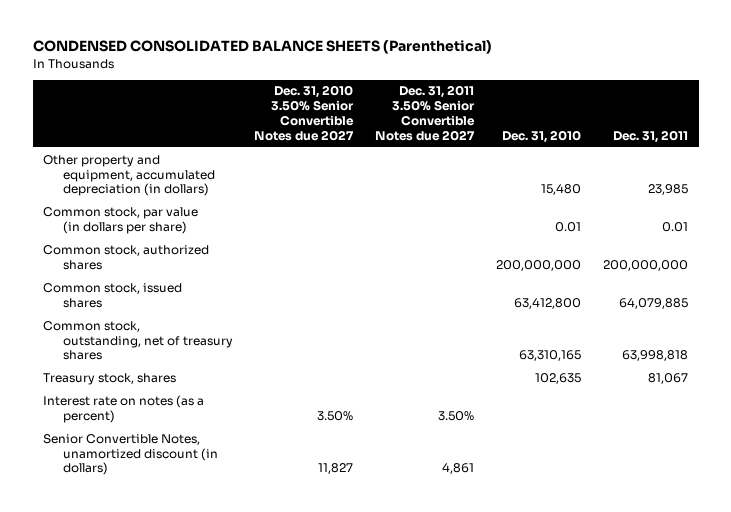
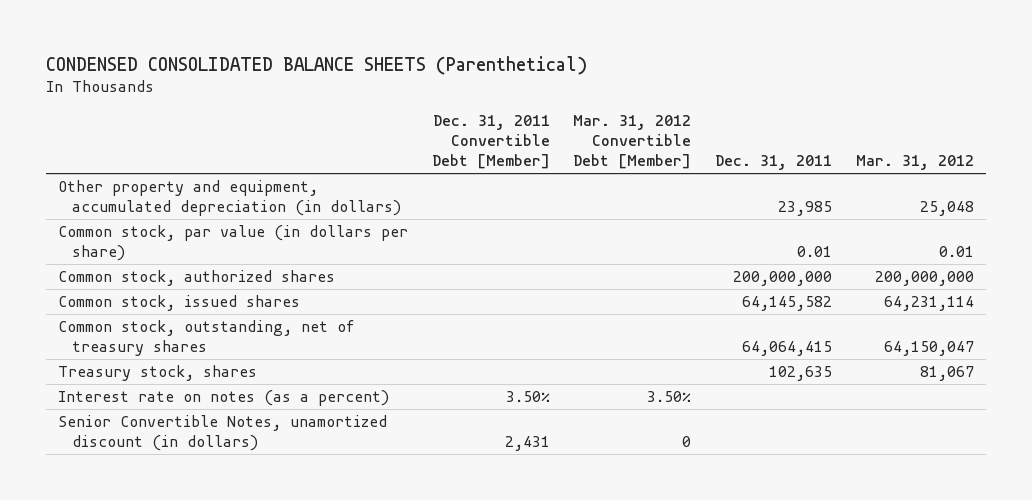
- | Dec. 31, 2010 3.50% Senior Convertible Notes due 2027 | Dec. 31, 2011 3.50% Senior Convertible Notes due 2027 | Dec. 31, 2010 | Dec. 31, 2011
+ | Dec. 31, 2011 Convertible Debt [Member] | Mar. 31, 2012 Convertible Debt [Member] | Dec. 31, 2011 | Mar. 31, 2012
- Common stock, issued shares | | | 63,412,800 | 64,079,885
- Common stock, outstanding, net of treasury shares | | | 63,310,165 | 63,998,818
- Treasury stock, shares | | | 102,635 | 81,067
+ Common stock, issued shares | | | 64,145,582 | 64,231,114
+ Common stock, outstanding, net of treasury shares | | | 64,064,415 | 64,150,047
+ Treasury stock, shares | | | 102,635 | 81,067

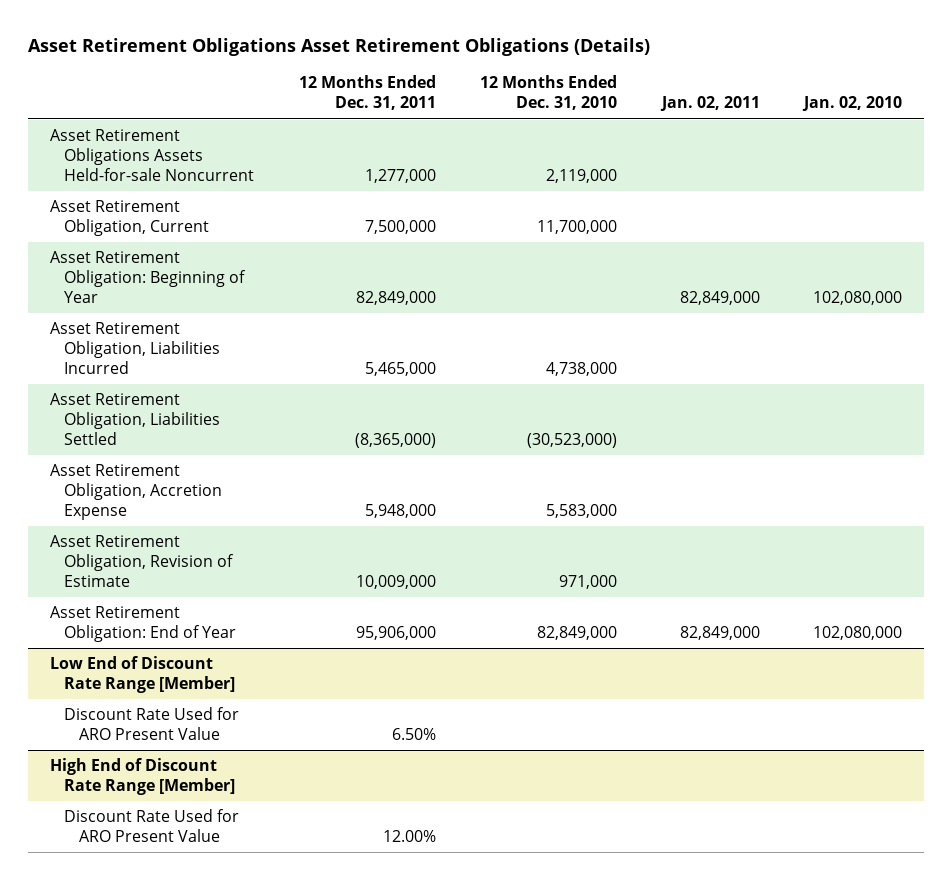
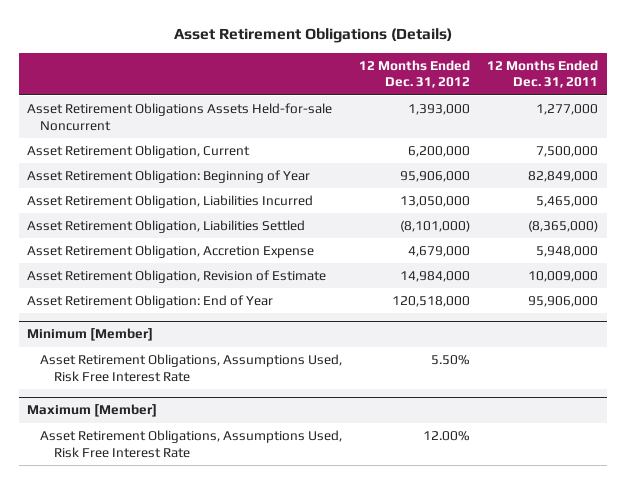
- Asset Retirement Obligations Asset Retirement Obligations (Details)
+ Asset Retirement Obligations (Details)
- | 12 Months Ended Dec. 31, 2011 | 12 Months Ended Dec. 31, 2010 | Jan. 02, 2011 | Jan. 02, 2010
+ | 12 Months Ended Dec. 31, 2012 | 12 Months Ended Dec. 31, 2011
- Low End of Discount Rate Range [Member]
- Discount Rate Used for ARO Present Value | 6.50% | | |
- High End of Discount Rate Range [Member]
- Discount Rate Used for ARO Present Value | 12.00% | | |
+ Minimum [Member]
+ Asset Retirement Obligations, Assumptions Used, Risk Free Interest Rate | 5.50% |
+ Maximum [Member]
+ Asset Retirement Obligations, Assumptions Used, Risk Free Interest Rate | 12.00% |

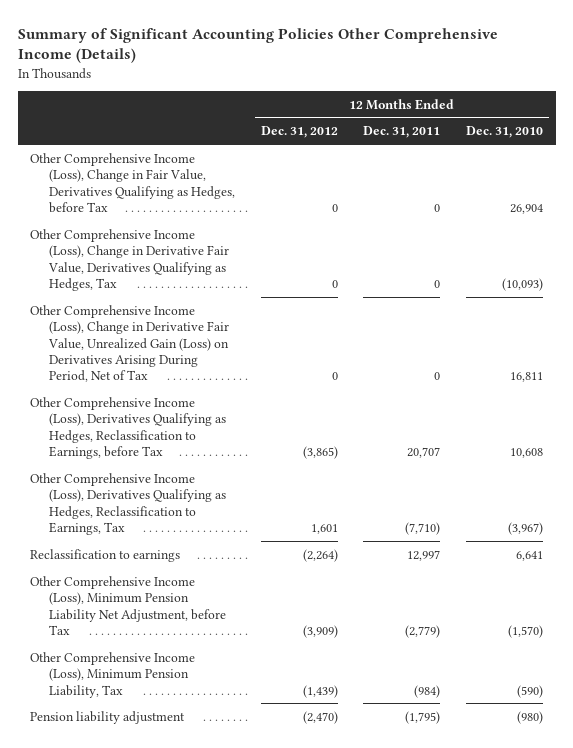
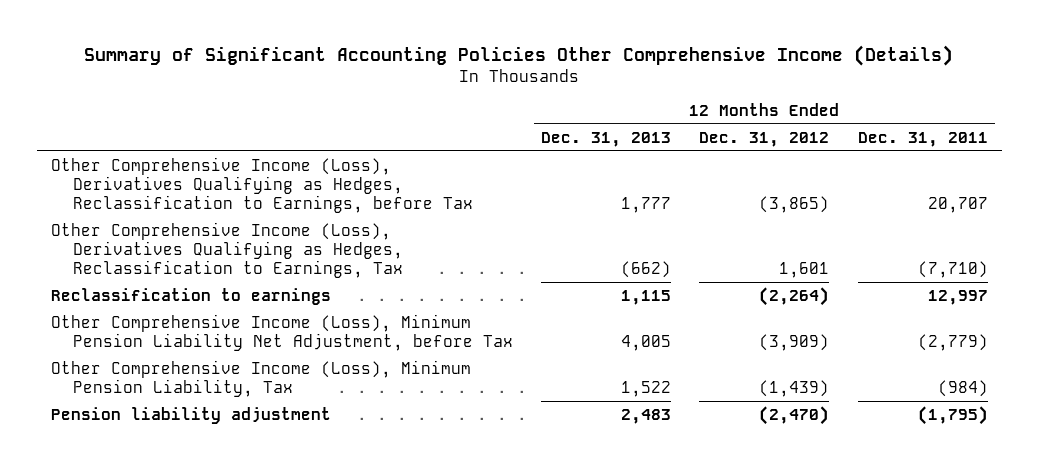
- | 12 Months Ended Dec. 31, 2012 | 12 Months Ended Dec. 31, 2011 | 12 Months Ended Dec. 31, 2010
+ | 12 Months Ended Dec. 31, 2013 | 12 Months Ended Dec. 31, 2012 | 12 Months Ended Dec. 31, 2011
- Other Comprehensive Income (Loss), Change in Fair Value, Derivatives Qualifying as Hedges, before Tax | 0 | 0 | 26,904
- Other Comprehensive Income (Loss), Change in Derivative Fair Value, Derivatives Qualifying as Hedges, Tax | 0 | 0 | (10,093)
- Other Comprehensive Income (Loss), Change in Derivative Fair Value, Unrealized Gain (Loss) on Derivatives Arising During Period, Net of Tax | 0 | 0 | 16,811

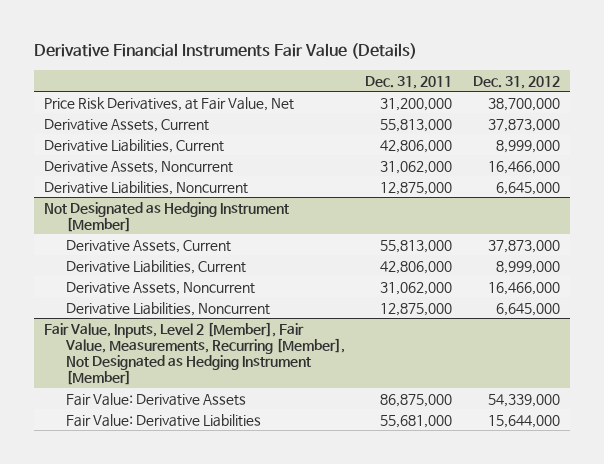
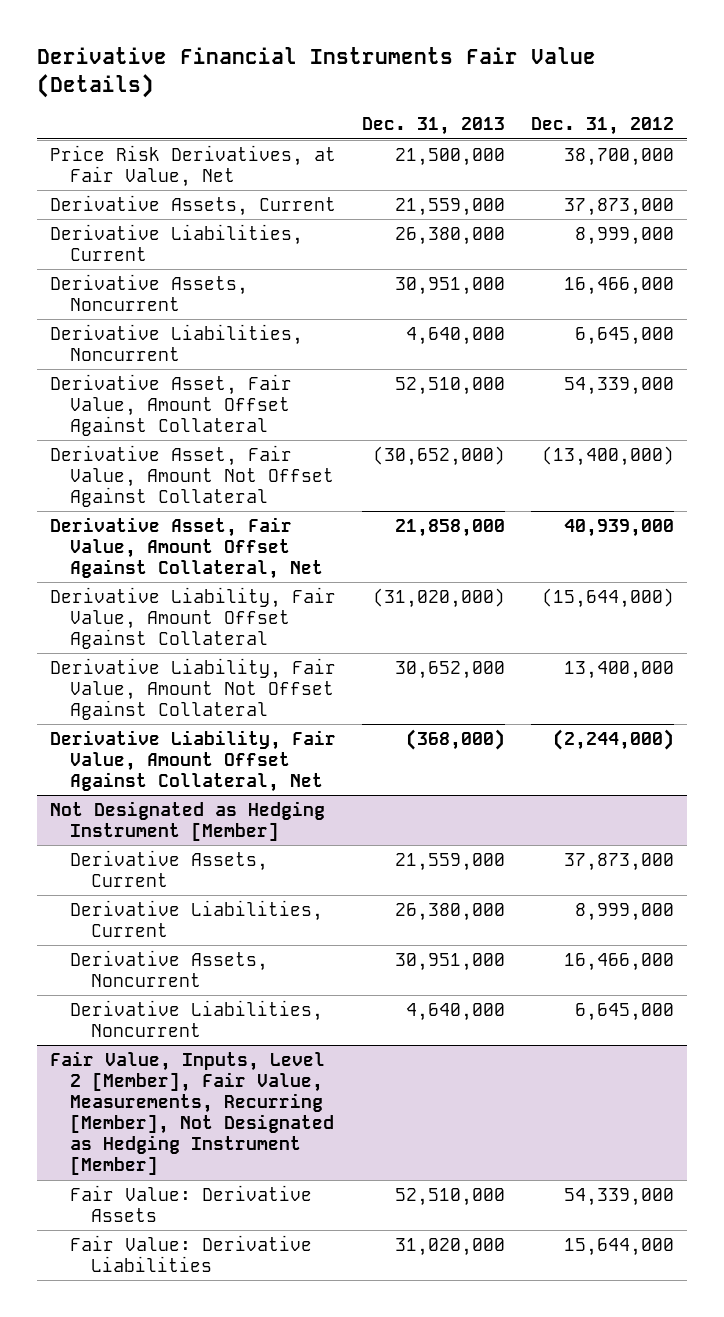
- | Dec. 31, 2011 | Dec. 31, 2012
+ | Dec. 31, 2013 | Dec. 31, 2012
+ Derivative Asset, Fair Value, Amount Offset Against Collateral | 52,510,000 | 54,339,000
+ Derivative Asset, Fair Value, Amount Not Offset Against Collateral | (30,652,000) | (13,400,000)
+ Derivative Asset, Fair Value, Amount Offset Against Collateral, Net | 21,858,000 | 40,939,000
+ Derivative Liability, Fair Value, Amount Offset Against Collateral | (31,020,000) | (15,644,000)
+ Derivative Liability, Fair Value, Amount Not Offset Against Collateral | 30,652,000 | 13,400,000
+ Derivative Liability, Fair Value, Amount Offset Against Collateral, Net | (368,000) | (2,244,000)

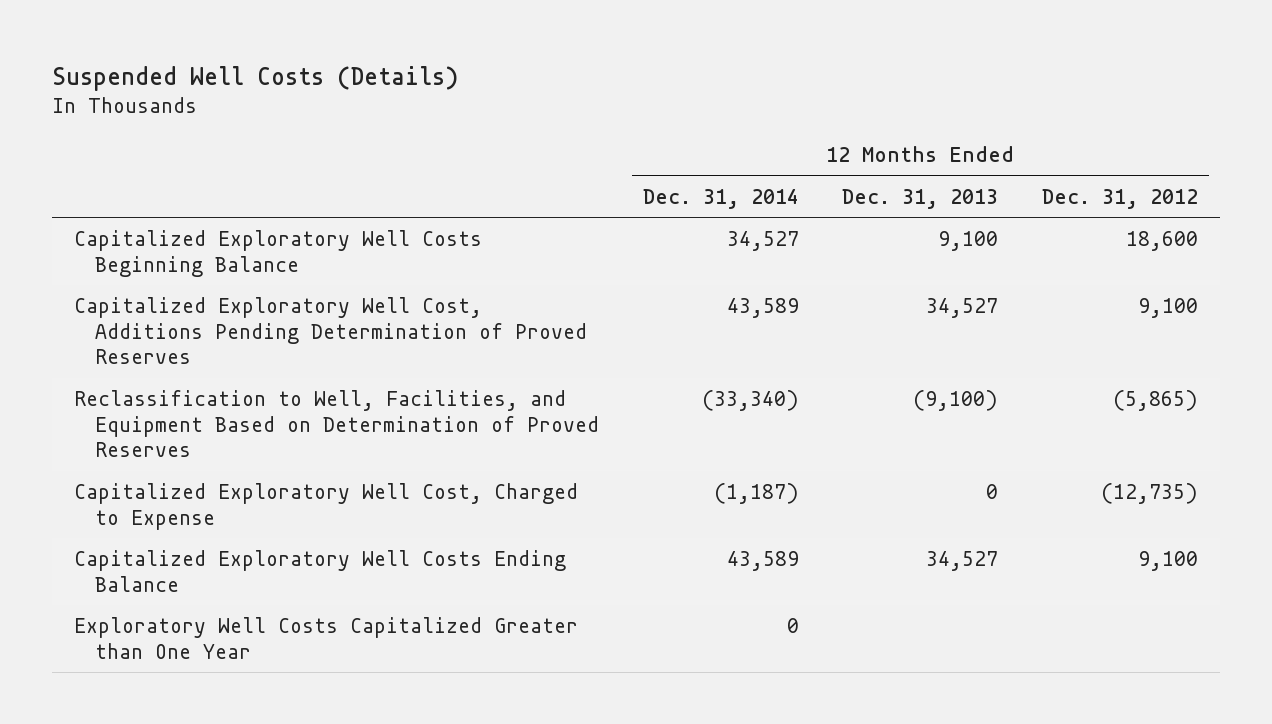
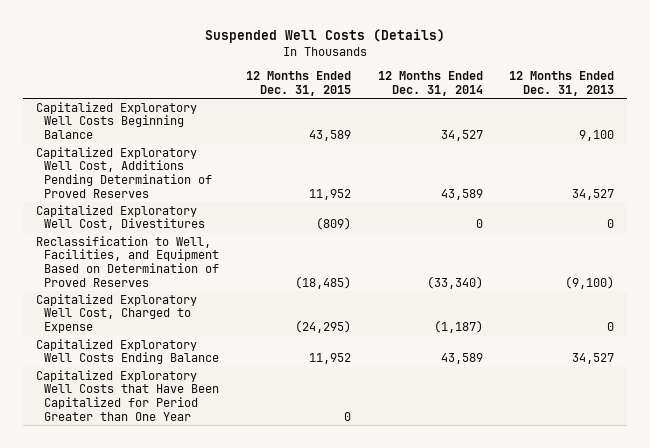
- | 12 Months Ended Dec. 31, 2014 | 12 Months Ended Dec. 31, 2013 | 12 Months Ended Dec. 31, 2012
+ | 12 Months Ended Dec. 31, 2015 | 12 Months Ended Dec. 31, 2014 | 12 Months Ended Dec. 31, 2013
+ Capitalized Exploratory Well Cost, Divestitures | (809) | 0 | 0
- Exploratory Well Costs Capitalized Greater than One Year | 0 | |
+ Capitalized Exploratory Well Costs that Have Been Capitalized for Period Greater than One Year | 0 | |

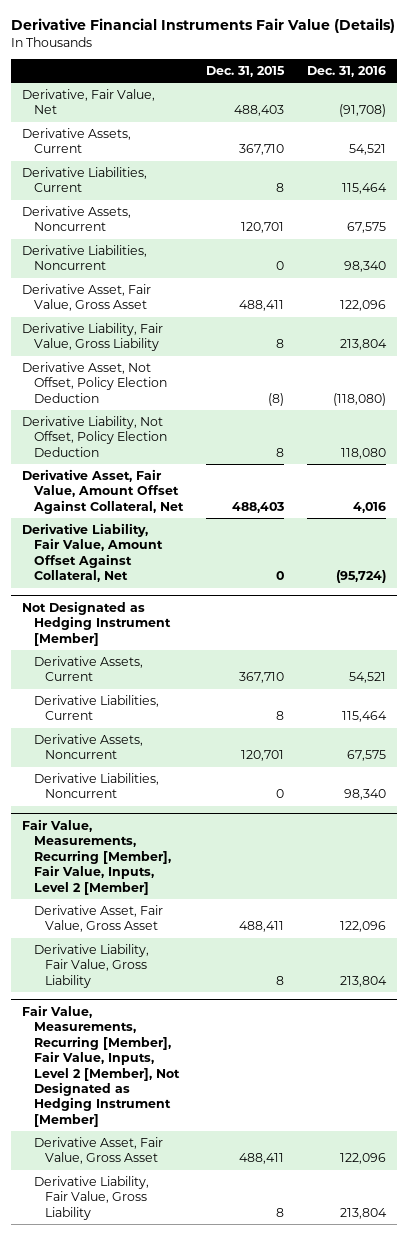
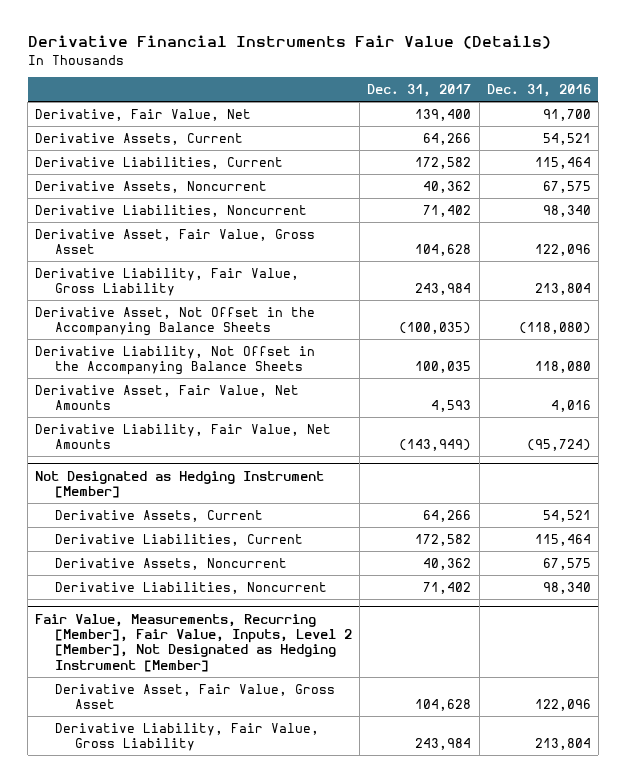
- | Dec. 31, 2015 | Dec. 31, 2016
+ | Dec. 31, 2017 | Dec. 31, 2016
- Derivative, Fair Value, Net | 488,403 | (91,708)
+ Derivative, Fair Value, Net | 139,400 | 91,700
- Derivative Asset, Not Offset, Policy Election Deduction | (8) | (118,080)
- Derivative Liability, Not Offset, Policy Election Deduction | 8 | 118,080
- Derivative Asset, Fair Value, Amount Offset Against Collateral, Net | 488,403 | 4,016
- Derivative Liability, Fair Value, Amount Offset Against Collateral, Net | 0 | (95,724)
+ Derivative Asset, Not Offset in the Accompanying Balance Sheets | (100,035) | (118,080)
+ Derivative Liability, Not Offset in the Accompanying Balance Sheets | 100,035 | 118,080
+ Derivative Asset, Fair Value, Net Amounts | 4,593 | 4,016
+ Derivative Liability, Fair Value, Net Amounts | (143,949) | (95,724)
- Fair Value, Measurements, Recurring [Member], Fair Value, Inputs, Level 2 [Member]
- Derivative Asset, Fair Value, Gross Asset | 488,411 | 122,096
- Derivative Liability, Fair Value, Gross Liability | 8 | 213,804

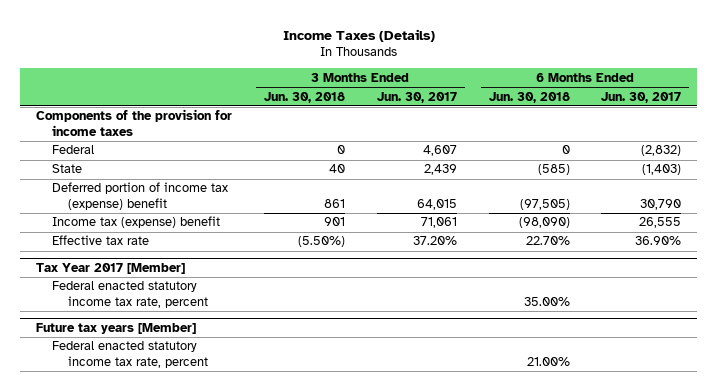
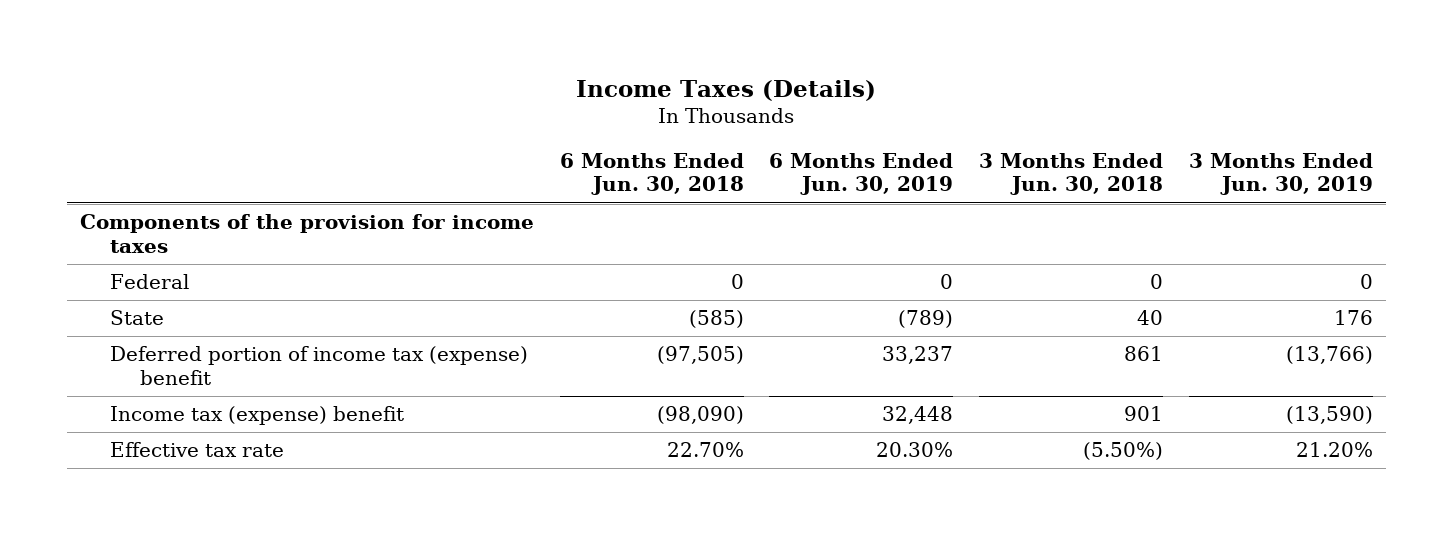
- | 3 Months Ended Jun. 30, 2018 | 3 Months Ended Jun. 30, 2017 | 6 Months Ended Jun. 30, 2018 | 6 Months Ended Jun. 30, 2017
+ | 6 Months Ended Jun. 30, 2018 | 6 Months Ended Jun. 30, 2019 | 3 Months Ended Jun. 30, 2018 | 3 Months Ended Jun. 30, 2019
- Tax Year 2017 [Member]
- Federal enacted statutory income tax rate, percent | | | 35.00% |
- Future tax years [Member]
- Federal enacted statutory income tax rate, percent | | | 21.00% |

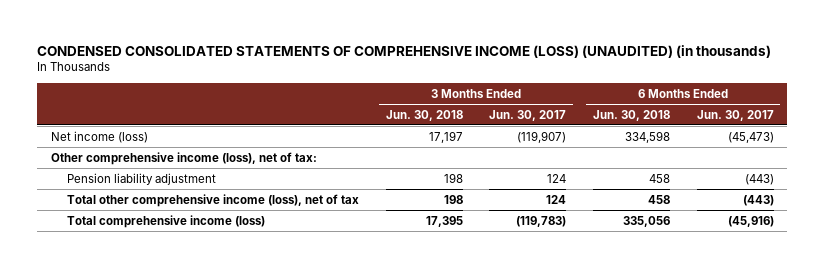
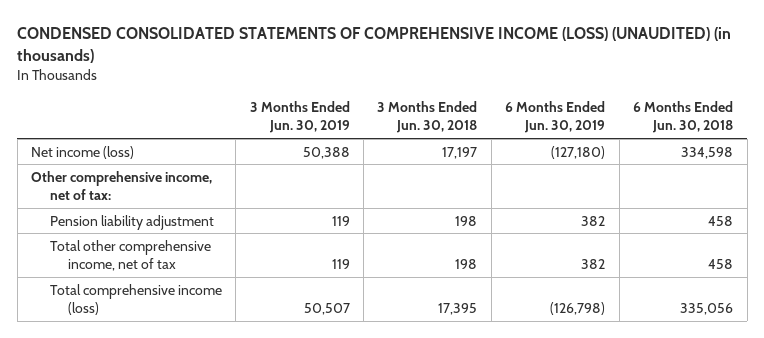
- | 3 Months Ended Jun. 30, 2018 | 3 Months Ended Jun. 30, 2017 | 6 Months Ended Jun. 30, 2018 | 6 Months Ended Jun. 30, 2017
+ | 3 Months Ended Jun. 30, 2019 | 3 Months Ended Jun. 30, 2018 | 6 Months Ended Jun. 30, 2019 | 6 Months Ended Jun. 30, 2018
- Other comprehensive income (loss), net of tax:
+ Other comprehensive income, net of tax:
- Total other comprehensive income (loss), net of tax | 198 | 124 | 458 | (443)
+ Total other comprehensive income, net of tax | 119 | 198 | 382 | 458

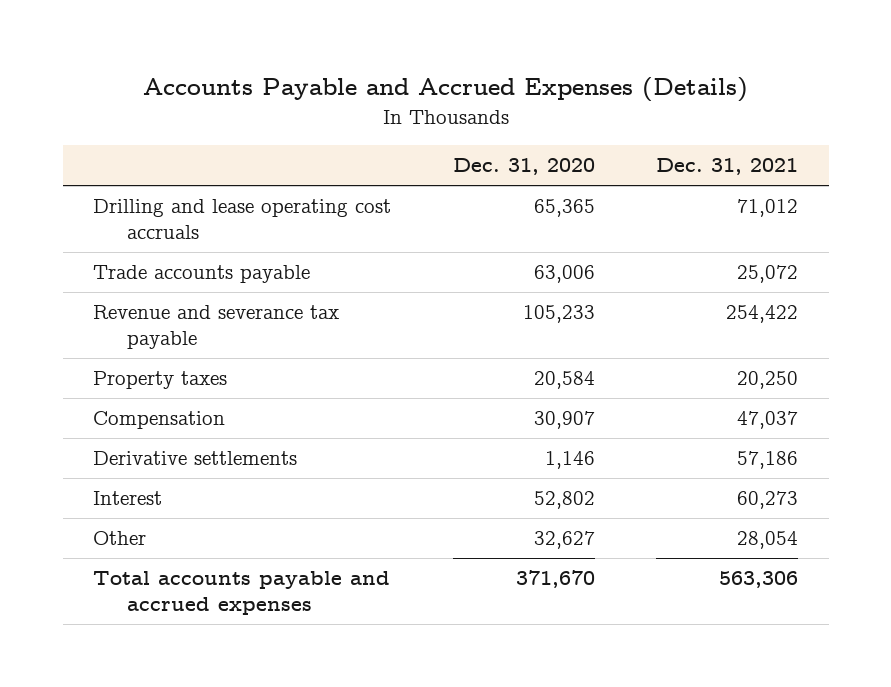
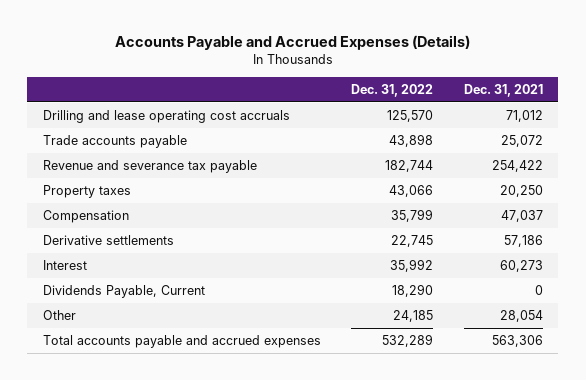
- | Dec. 31, 2020 | Dec. 31, 2021
+ | Dec. 31, 2022 | Dec. 31, 2021
+ Dividends Payable, Current | 18,290 | 0

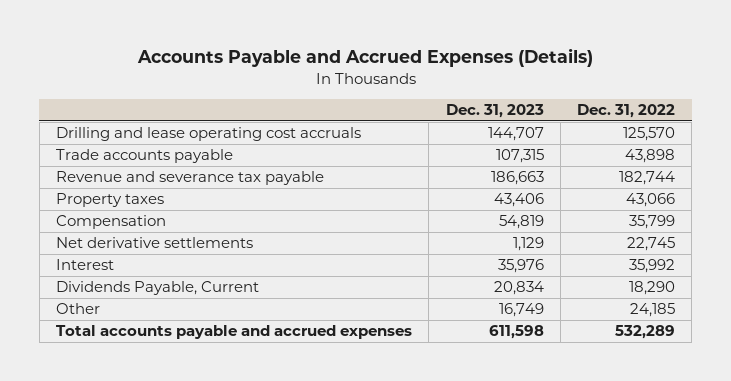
- | Dec. 31, 2022 | Dec. 31, 2021
+ | Dec. 31, 2023 | Dec. 31, 2022
- Derivative settlements | 22,745 | 57,186
+ Net derivative settlements | 1,129 | 22,745

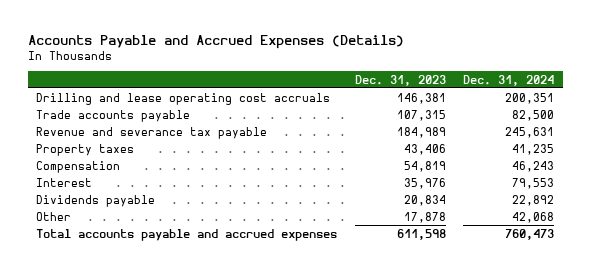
- | Dec. 31, 2023 | Dec. 31, 2022
+ | Dec. 31, 2023 | Dec. 31, 2024
- Drilling and lease operating cost accruals | 144,707 | 125,570
+ Drilling and lease operating cost accruals | 146,381 | 200,351
- Revenue and severance tax payable | 186,663 | 182,744
+ Revenue and severance tax payable | 184,989 | 245,631
- Net derivative settlements | 1,129 | 22,745
- Dividends Payable, Current | 20,834 | 18,290
- Other | 16,749 | 24,185
+ Dividends payable | 20,834 | 22,892
+ Other | 17,878 | 42,068

